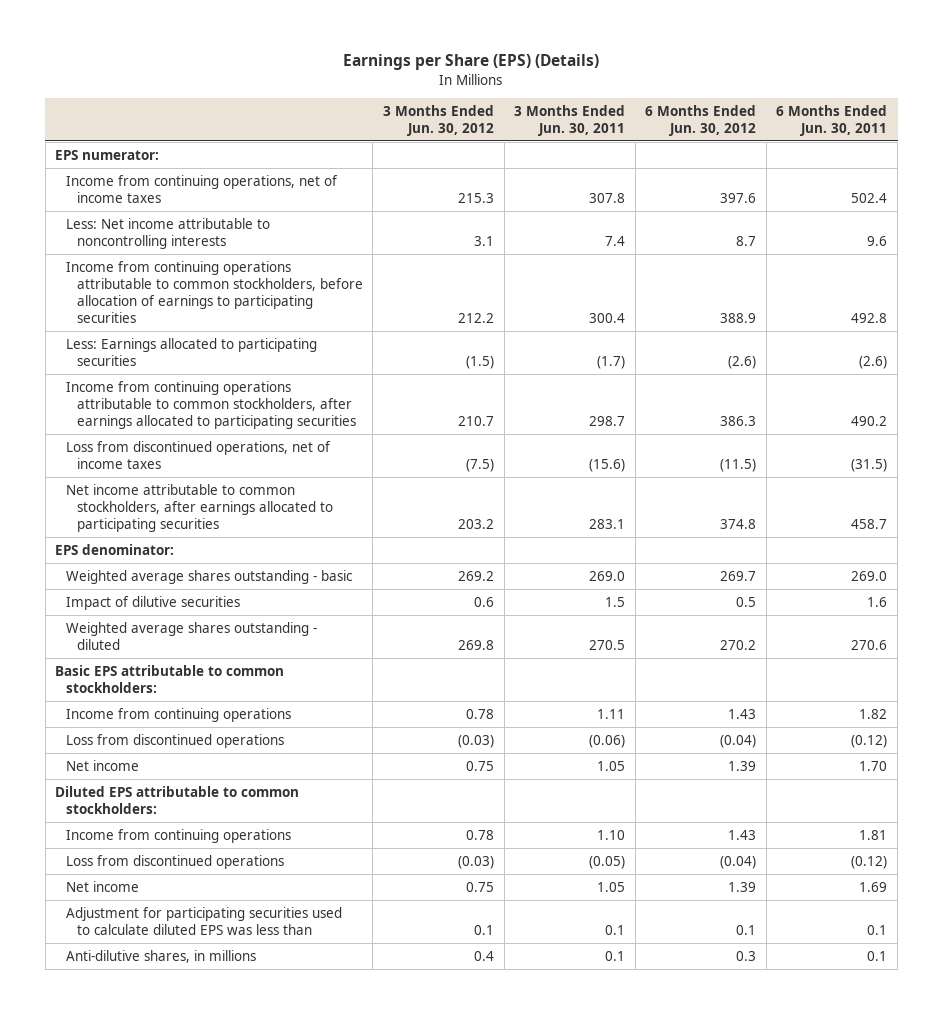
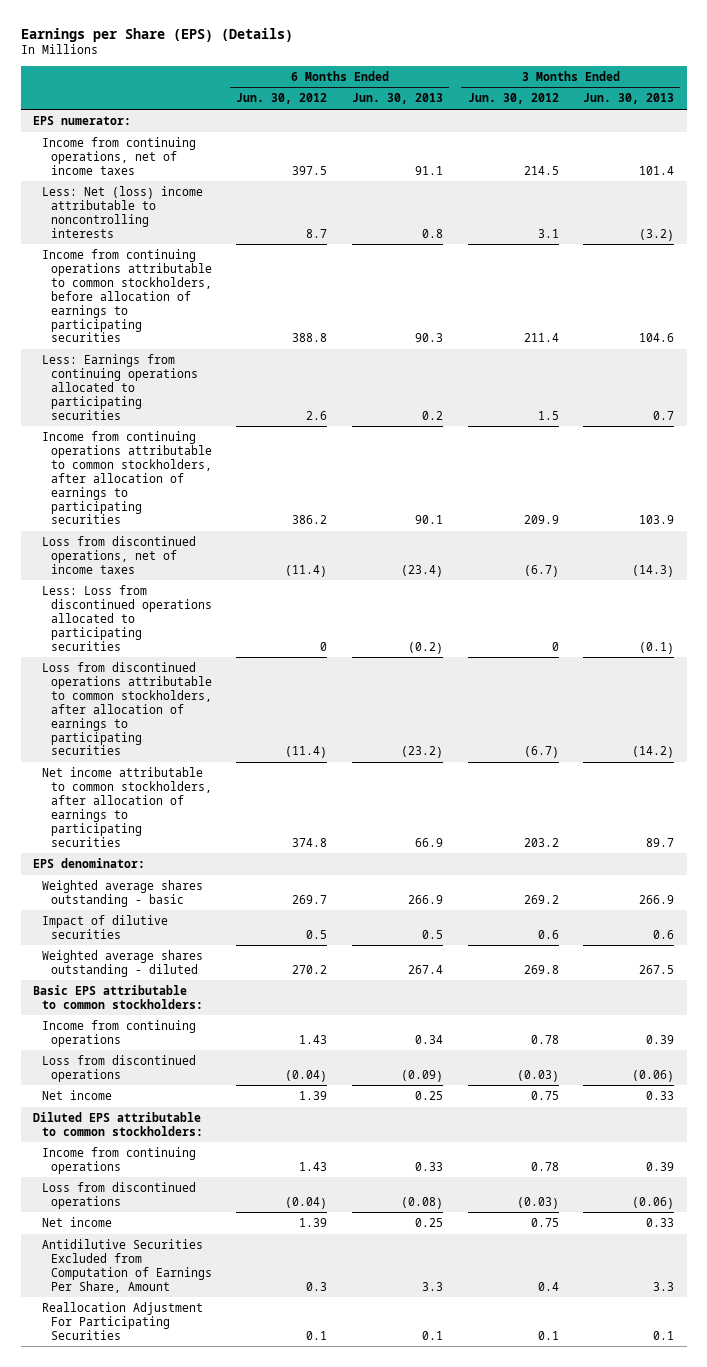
- | 3 Months Ended Jun. 30, 2012 | 3 Months Ended Jun. 30, 2011 | 6 Months Ended Jun. 30, 2012 | 6 Months Ended Jun. 30, 2011
+ | 6 Months Ended Jun. 30, 2012 | 6 Months Ended Jun. 30, 2013 | 3 Months Ended Jun. 30, 2012 | 3 Months Ended Jun. 30, 2013
- Income from continuing operations, net of income taxes | 215.3 | 307.8 | 397.6 | 502.4
- Less: Net income attributable to noncontrolling interests | 3.1 | 7.4 | 8.7 | 9.6
- Income from continuing operations attributable to common stockholders, before allocation of earnings to participating securities | 212.2 | 300.4 | 388.9 | 492.8
- Less: Earnings allocated to participating securities | (1.5) | (1.7) | (2.6) | (2.6)
- Income from continuing operations attributable to common stockholders, after earnings allocated to participating securities | 210.7 | 298.7 | 386.3 | 490.2
- Loss from discontinued operations, net of income taxes | (7.5) | (15.6) | (11.5) | (31.5)
- Net income attributable to common stockholders, after earnings allocated to participating securities | 203.2 | 283.1 | 374.8 | 458.7
+ Income from continuing operations, net of income taxes | 397.5 | 91.1 | 214.5 | 101.4
+ Less: Net (loss) income attributable to noncontrolling interests | 8.7 | 0.8 | 3.1 | (3.2)
+ Income from continuing operations attributable to common stockholders, before allocation of earnings to participating securities | 388.8 | 90.3 | 211.4 | 104.6
+ Less: Earnings from continuing operations allocated to participating securities | 2.6 | 0.2 | 1.5 | 0.7
+ Income from continuing operations attributable to common stockholders, after allocation of earnings to participating securities | 386.2 | 90.1 | 209.9 | 103.9
+ Loss from discontinued operations, net of income taxes | (11.4) | (23.4) | (6.7) | (14.3)
+ Less: Loss from discontinued operations allocated to participating securities | 0 | (0.2) | 0 | (0.1)
+ Loss from discontinued operations attributable to common stockholders, after allocation of earnings to participating securities | (11.4) | (23.2) | (6.7) | (14.2)
+ Net income attributable to common stockholders, after allocation of earnings to participating securities | 374.8 | 66.9 | 203.2 | 89.7
- Adjustment for participating securities used to calculate diluted EPS was less than | 0.1 | 0.1 | 0.1 | 0.1
- Anti-dilutive shares, in millions | 0.4 | 0.1 | 0.3 | 0.1
+ Antidilutive Securities Excluded from Computation of Earnings Per Share, Amount | 0.3 | 3.3 | 0.4 | 3.3
+ Reallocation Adjustment For Participating Securities | 0.1 | 0.1 | 0.1 | 0.1

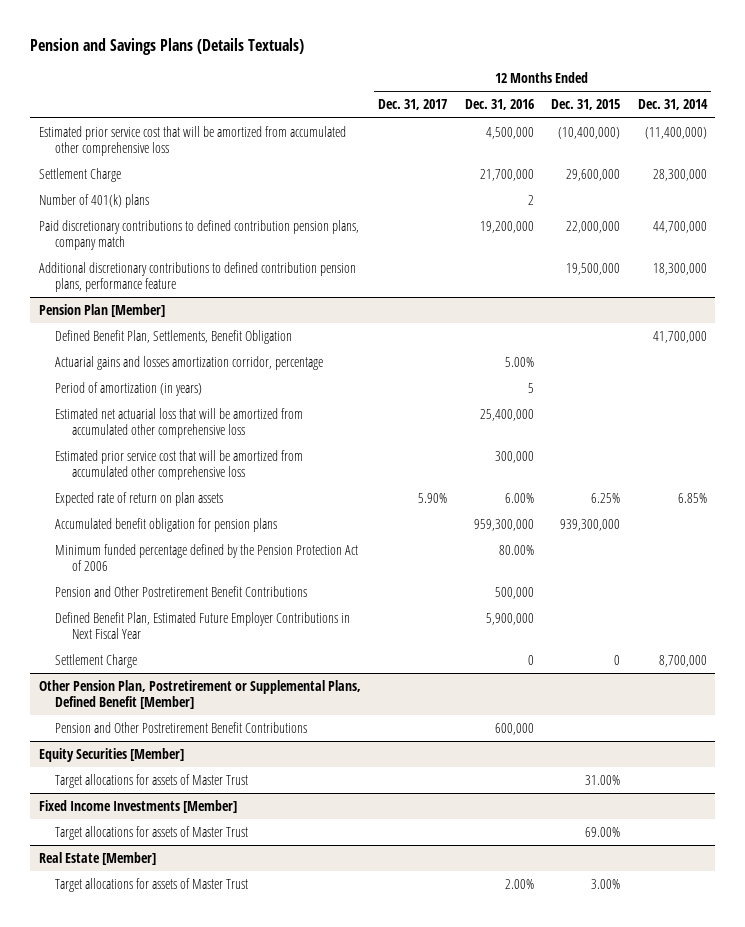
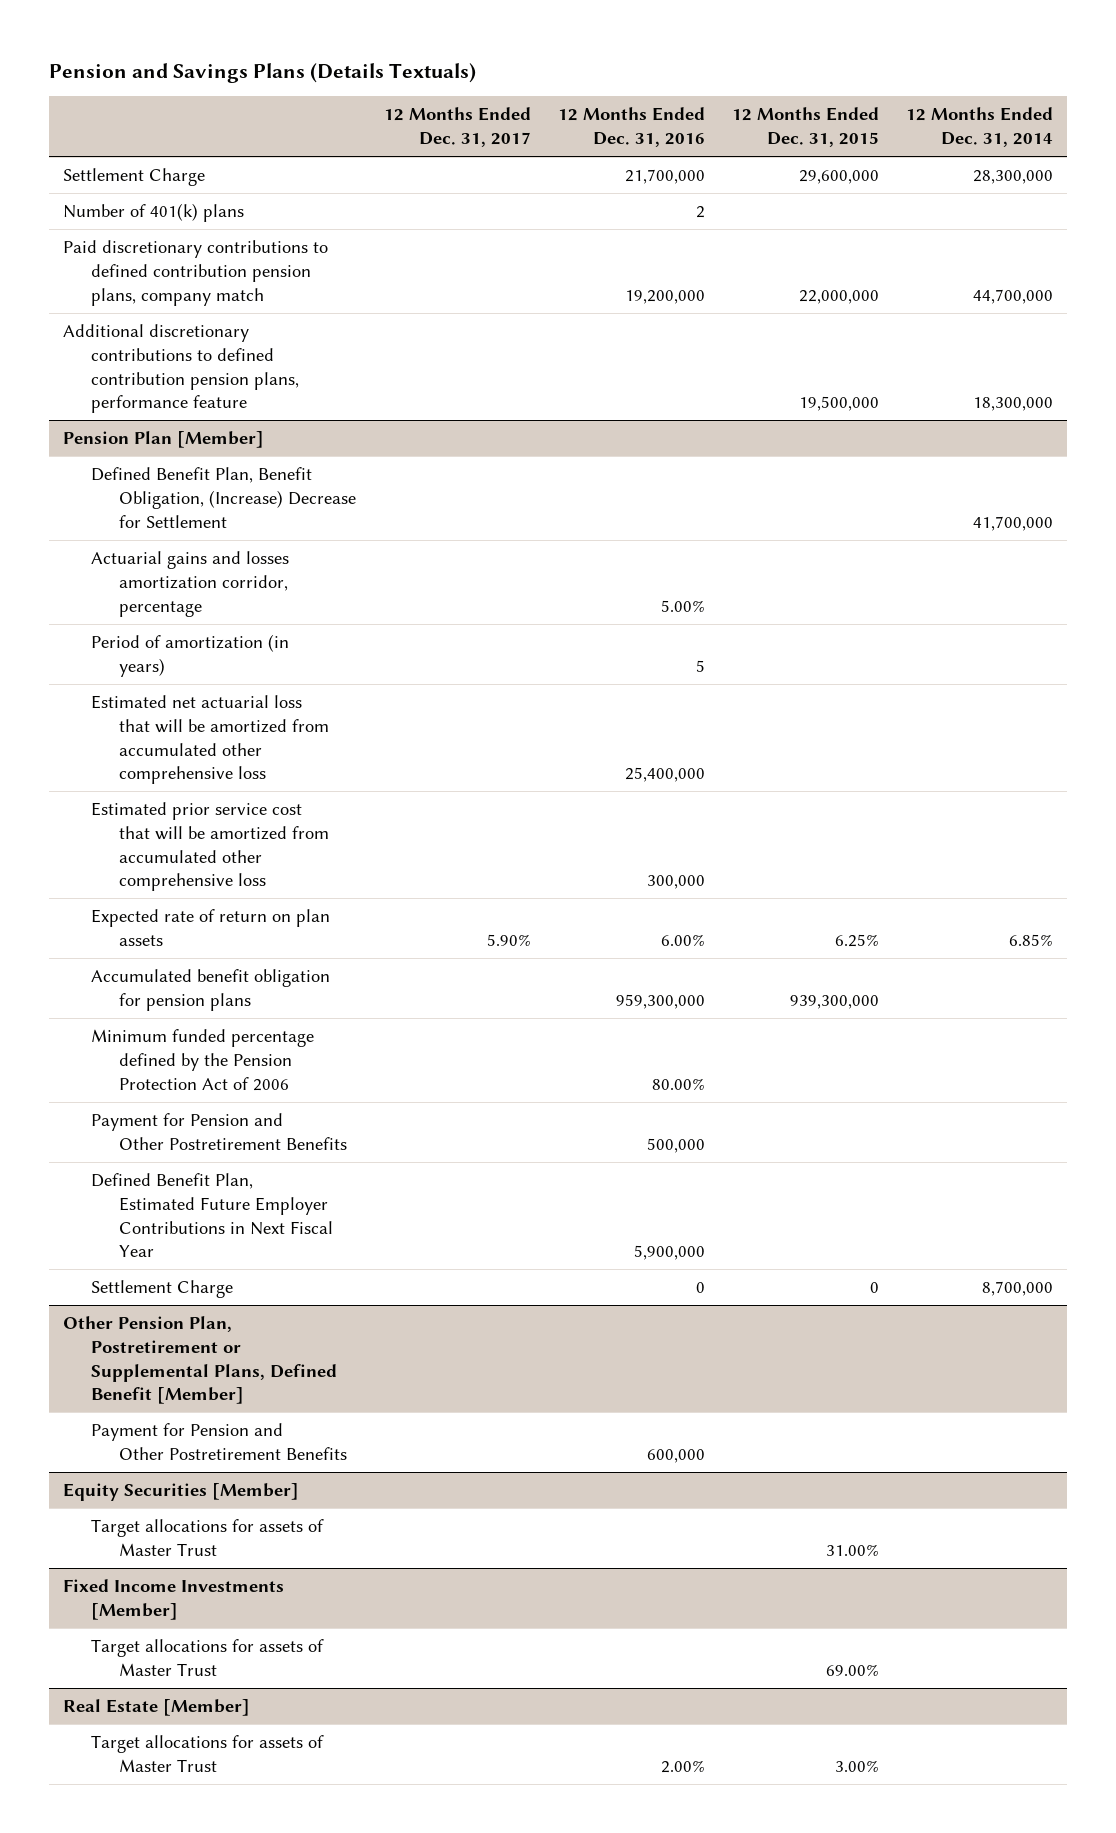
- Estimated prior service cost that will be amortized from accumulated other comprehensive loss | | 4,500,000 | (10,400,000) | (11,400,000)
@ Pension Plan [Member]
- Defined Benefit Plan, Settlements, Benefit Obligation | | | | 41,700,000
+ Defined Benefit Plan, Benefit Obligation, (Increase) Decrease for Settlement | | | | 41,700,000
- Pension and Other Postretirement Benefit Contributions | | 500,000 | |
+ Payment for Pension and Other Postretirement Benefits | | 500,000 | |
@ Other Pension Plan, Postretirement or Supplemental Plans, Defined Benefit [Member]
- Pension and Other Postretirement Benefit Contributions | | 600,000 | |
+ Payment for Pension and Other Postretirement Benefits | | 600,000 | |

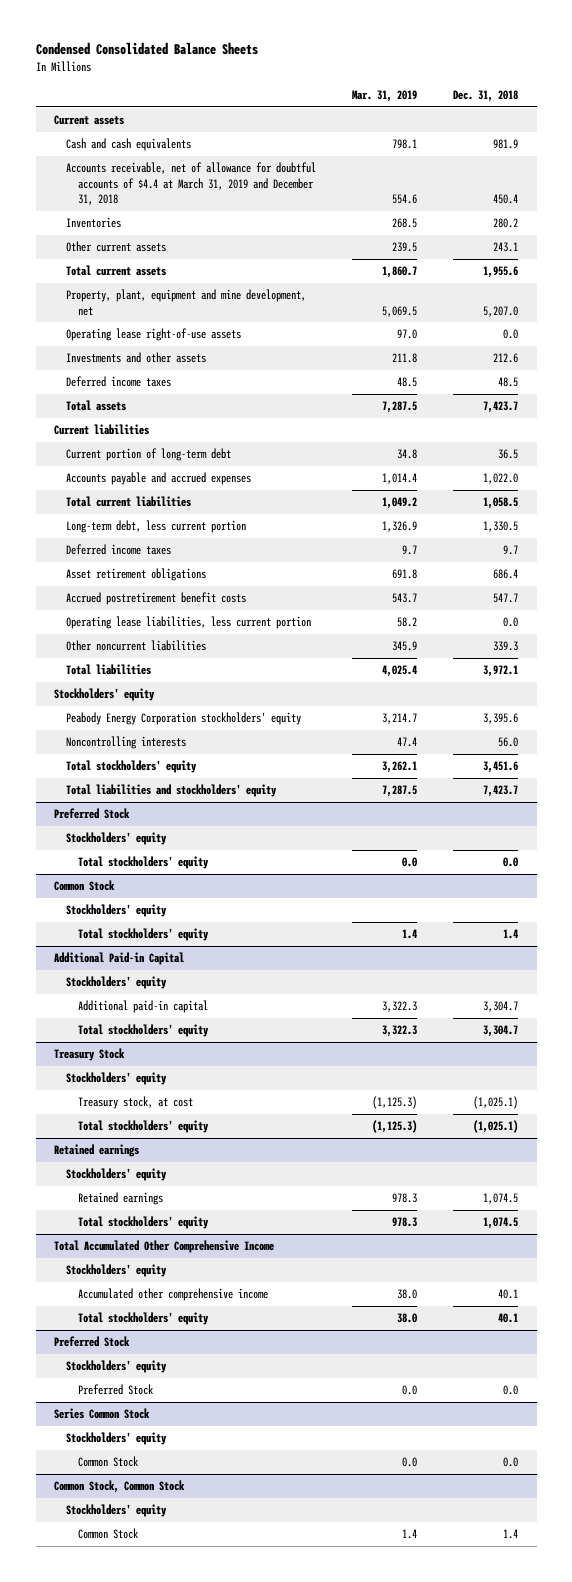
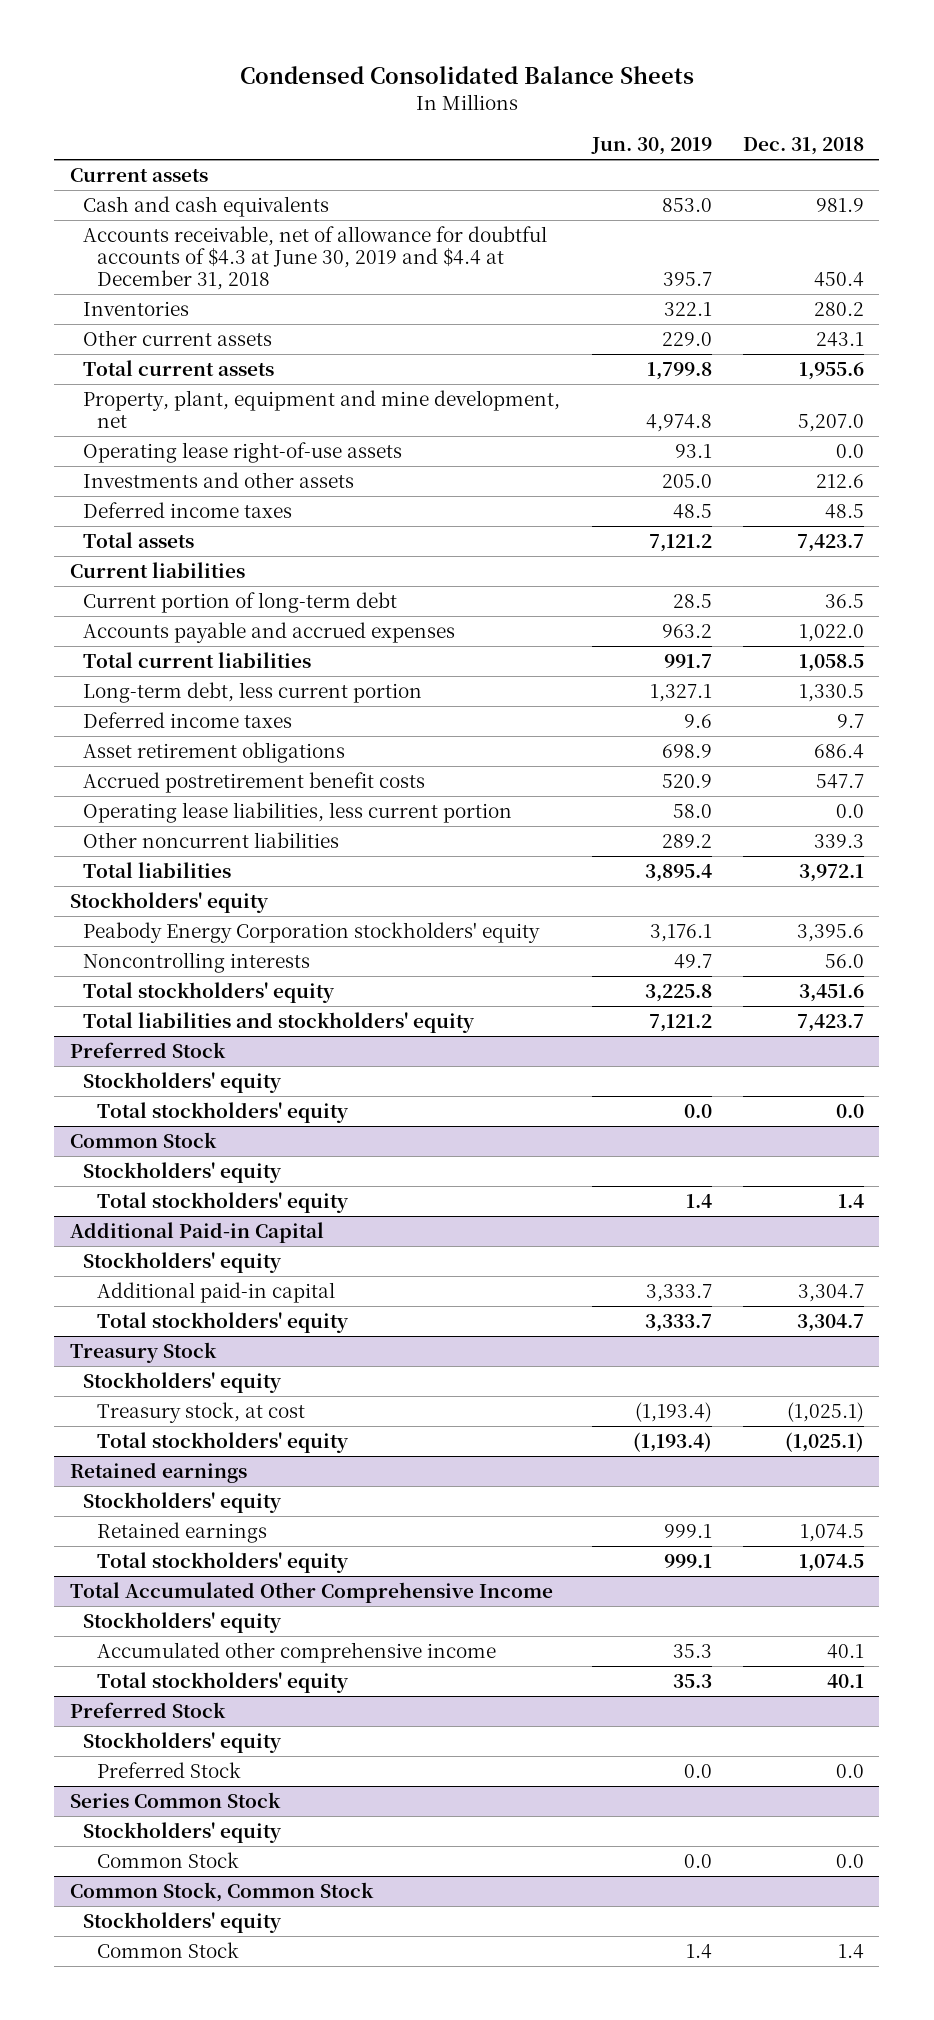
- | Mar. 31, 2019 | Dec. 31, 2018
+ | Jun. 30, 2019 | Dec. 31, 2018
- Accounts receivable, net of allowance for doubtful accounts of $4.4 at March 31, 2019 and December 31, 2018 | 554.6 | 450.4
+ Accounts receivable, net of allowance for doubtful accounts of $4.3 at June 30, 2019 and $4.4 at December 31, 2018 | 395.7 | 450.4

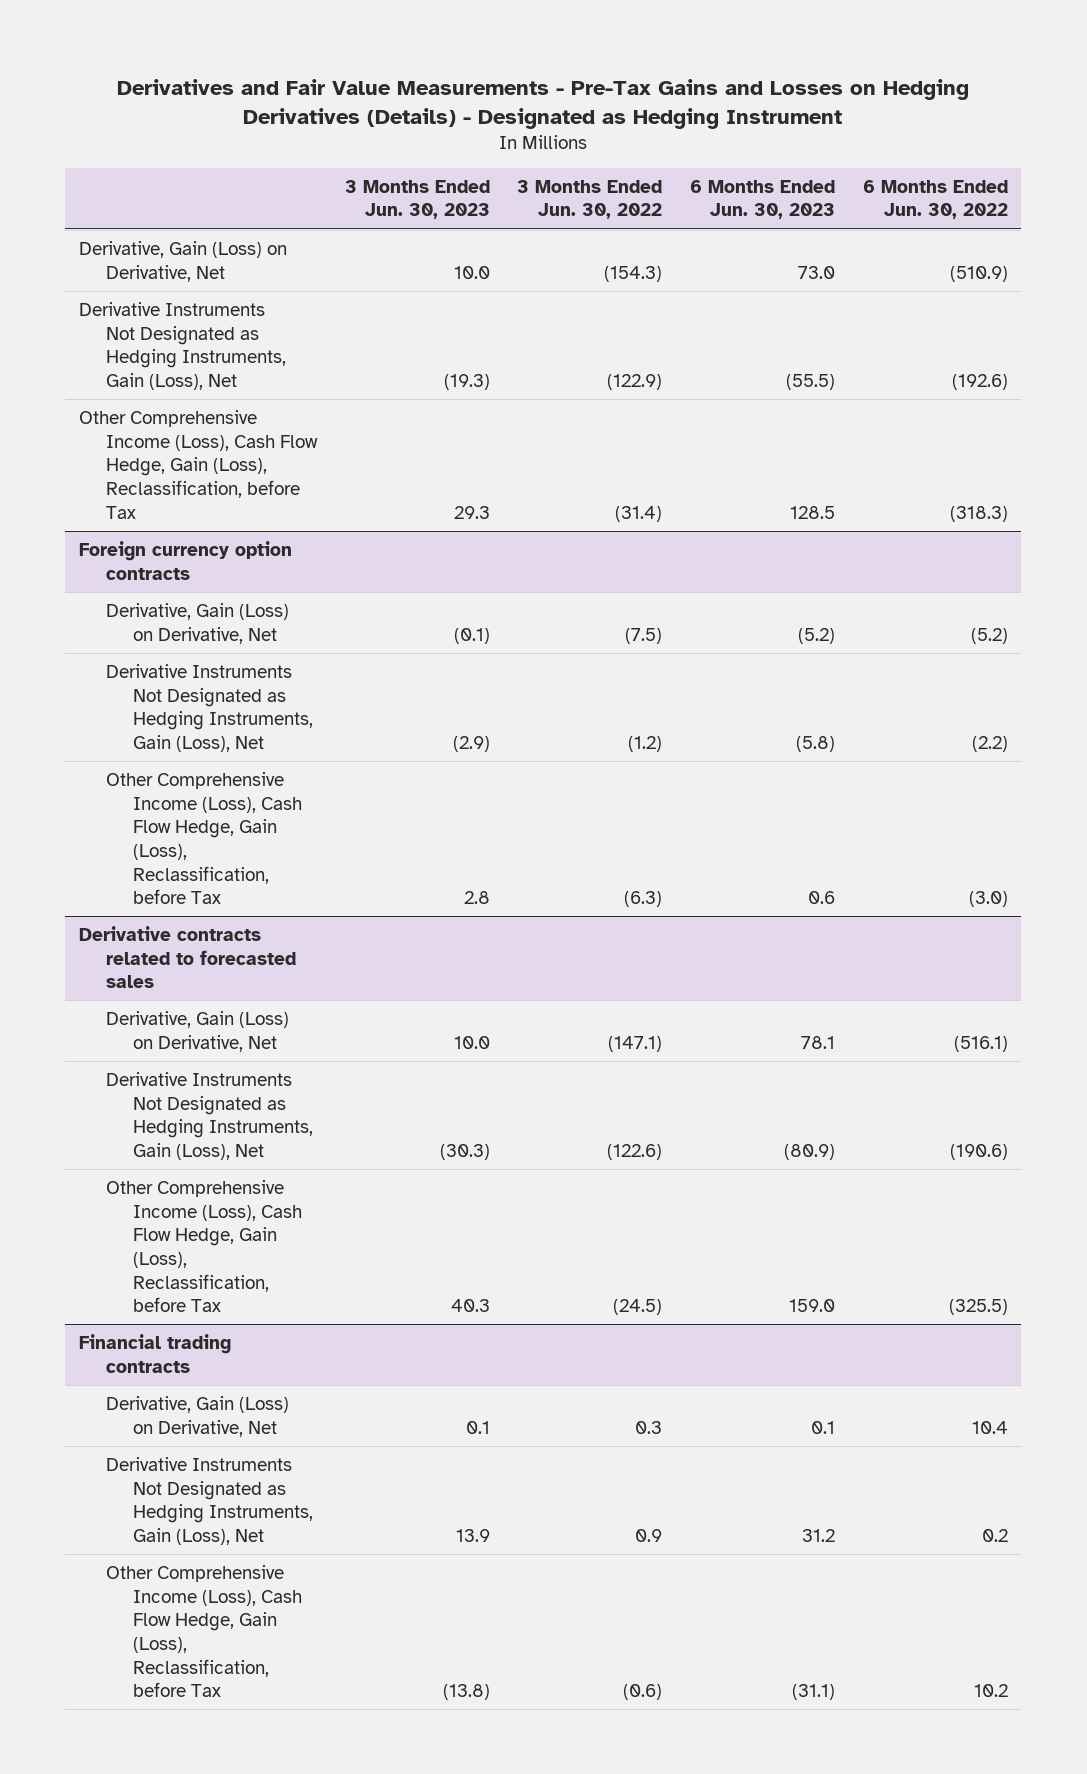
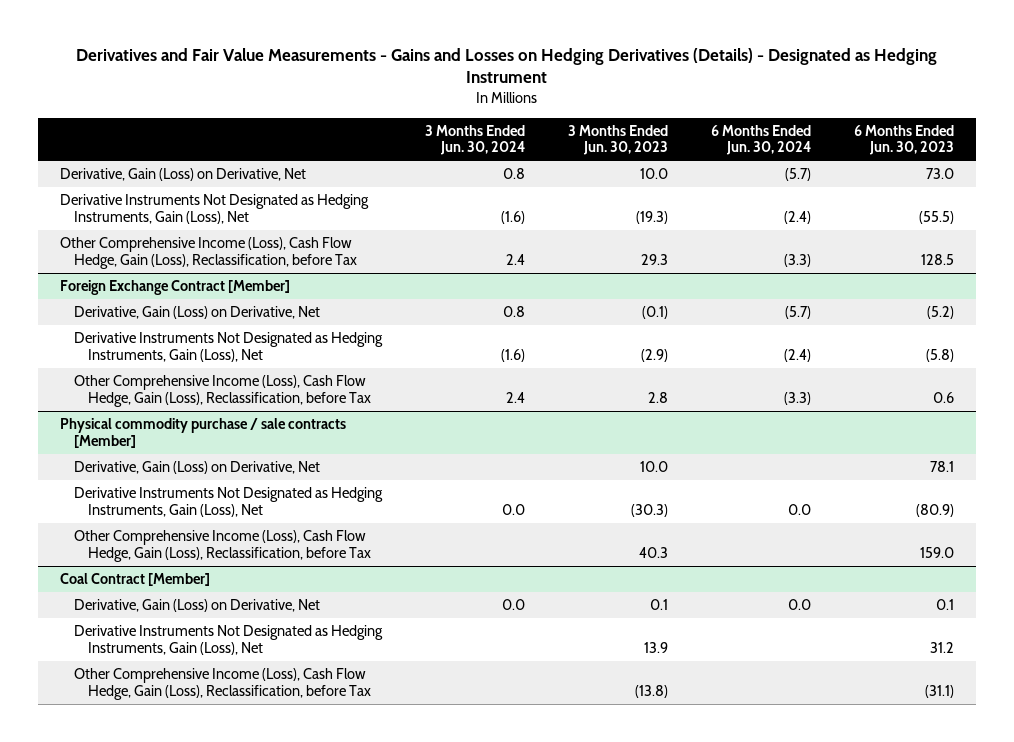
- Derivatives and Fair Value Measurements - Pre-Tax Gains and Losses on Hedging Derivatives (Details) - Designated as Hedging Instrument
+ Derivatives and Fair Value Measurements - Gains and Losses on Hedging Derivatives (Details) - Designated as Hedging Instrument
- | 3 Months Ended Jun. 30, 2023 | 3 Months Ended Jun. 30, 2022 | 6 Months Ended Jun. 30, 2023 | 6 Months Ended Jun. 30, 2022
+ | 3 Months Ended Jun. 30, 2024 | 3 Months Ended Jun. 30, 2023 | 6 Months Ended Jun. 30, 2024 | 6 Months Ended Jun. 30, 2023
- Foreign currency option contracts
+ Foreign Exchange Contract [Member]
- Derivative contracts related to forecasted sales
+ Physical commodity purchase / sale contracts [Member]
- Financial trading contracts
+ Coal Contract [Member]

